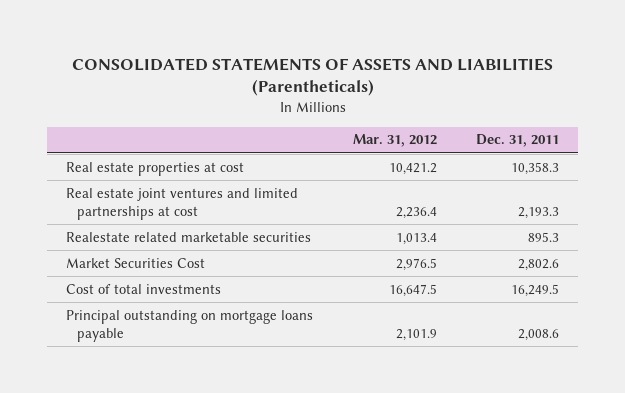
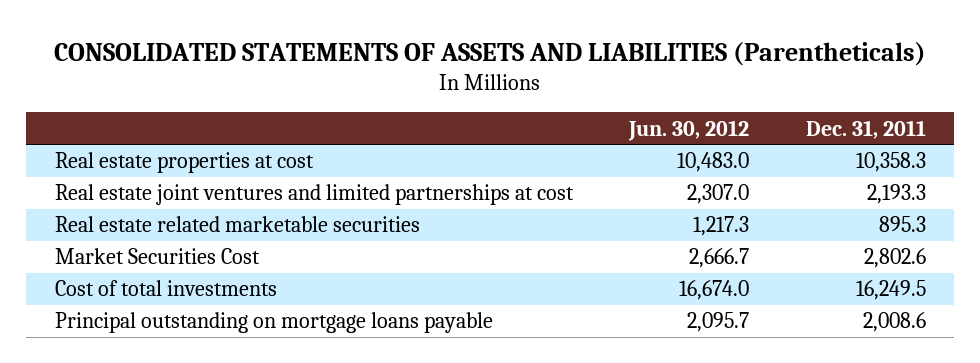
- | Mar. 31, 2012 | Dec. 31, 2011
+ | Jun. 30, 2012 | Dec. 31, 2011
- Realestate related marketable securities | 1,013.4 | 895.3
+ Real estate related marketable securities | 1,217.3 | 895.3

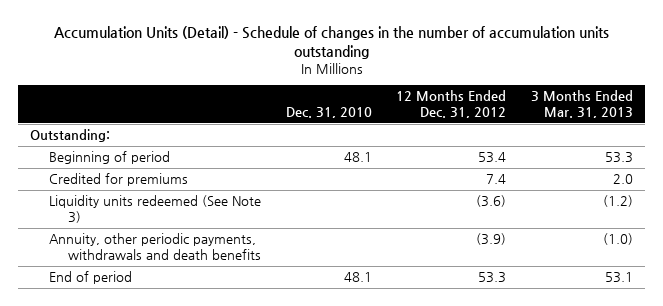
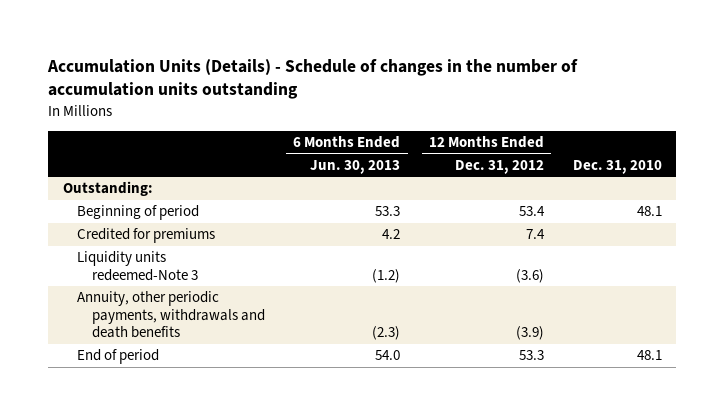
- Accumulation Units (Detail) - Schedule of changes in the number of accumulation units outstanding
+ Accumulation Units (Details) - Schedule of changes in the number of accumulation units outstanding
- | Dec. 31, 2010 | 12 Months Ended Dec. 31, 2012 | 3 Months Ended Mar. 31, 2013
+ | 6 Months Ended Jun. 30, 2013 | 12 Months Ended Dec. 31, 2012 | Dec. 31, 2010
- Liquidity units redeemed (See Note 3) | | (3.6) | (1.2)
+ Liquidity units redeemed-Note 3 | (1.2) | (3.6) |

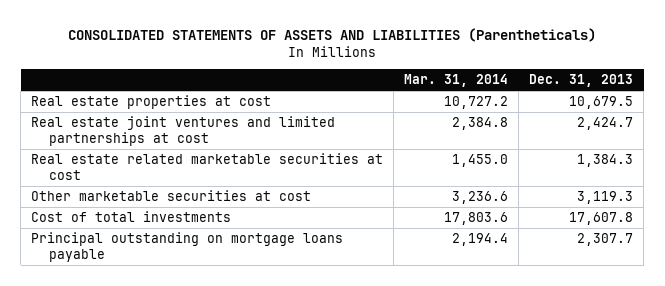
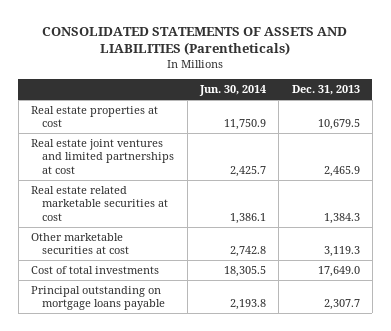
- | Mar. 31, 2014 | Dec. 31, 2013
+ | Jun. 30, 2014 | Dec. 31, 2013
- Real estate joint ventures and limited partnerships at cost | 2,384.8 | 2,424.7
+ Real estate joint ventures and limited partnerships at cost | 2,425.7 | 2,465.9
- Cost of total investments | 17,803.6 | 17,607.8
+ Cost of total investments | 18,305.5 | 17,649.0

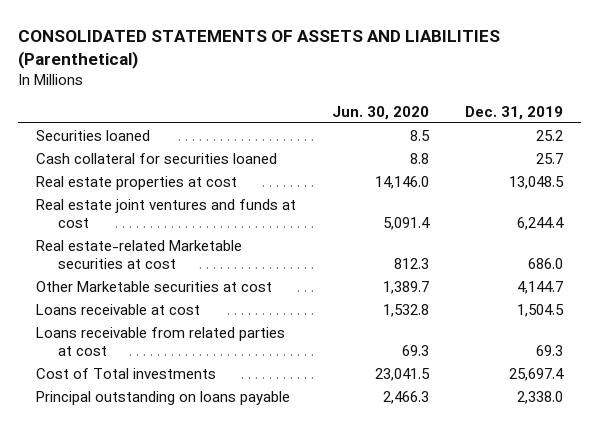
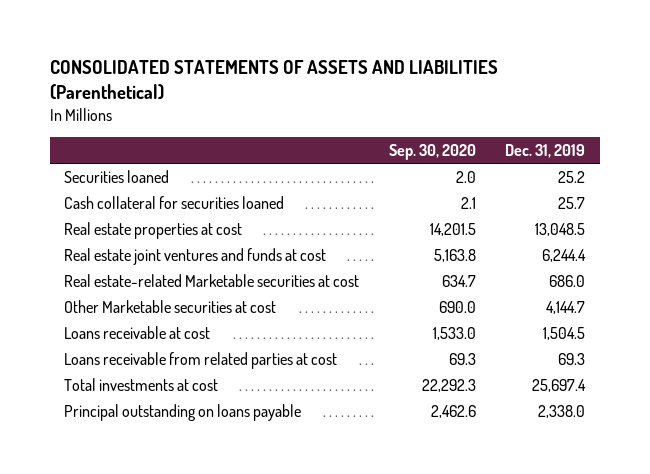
- | Jun. 30, 2020 | Dec. 31, 2019
+ | Sep. 30, 2020 | Dec. 31, 2019
- Cost of Total investments | 23,041.5 | 25,697.4
+ Total investments at cost | 22,292.3 | 25,697.4

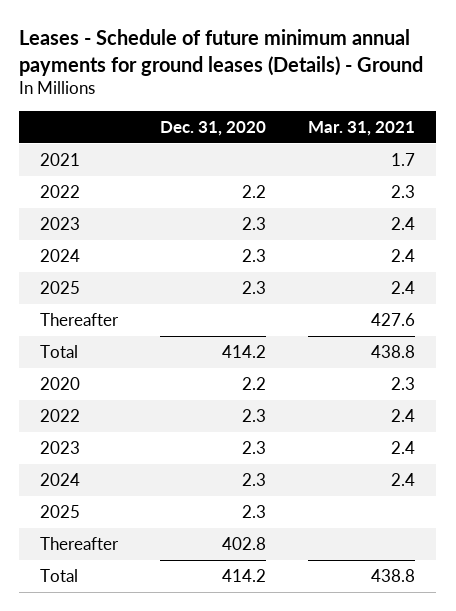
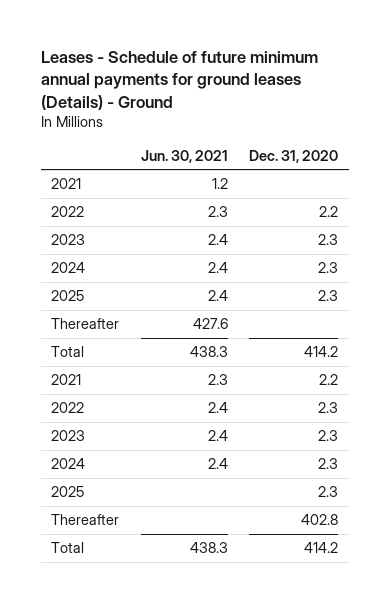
- | Dec. 31, 2020 | Mar. 31, 2021
+ | Jun. 30, 2021 | Dec. 31, 2020
- 2020 | 2.2 | 2.3
+ 2021 | 2.3 | 2.2

